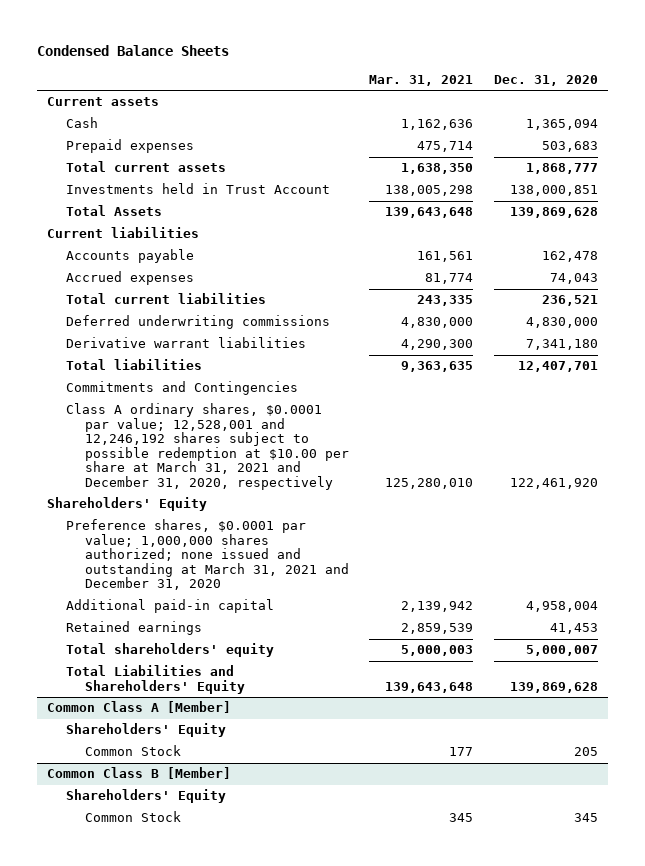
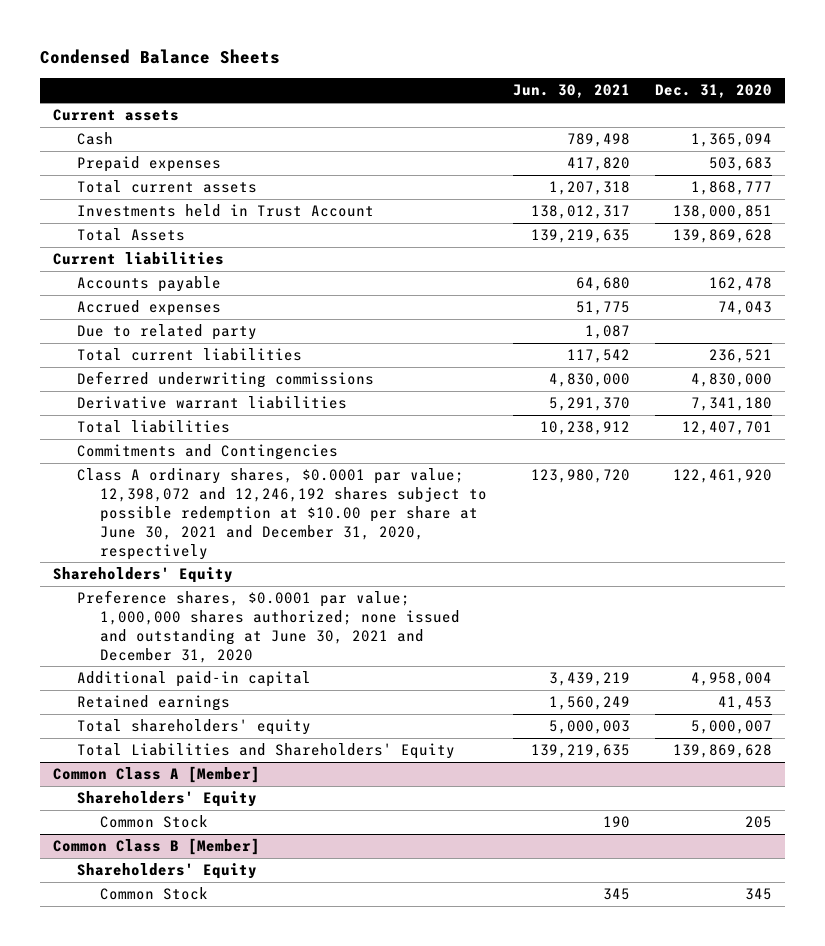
- | Mar. 31, 2021 | Dec. 31, 2020
+ | Jun. 30, 2021 | Dec. 31, 2020
+ Due to related party | 1,087 |
- Class A ordinary shares, $0.0001 par value; 12,528,001 and 12,246,192 shares subject to possible redemption at $10.00 per share at March 31, 2021 and December 31, 2020, respectively | 125,280,010 | 122,461,920
+ Class A ordinary shares, $0.0001 par value; 12,398,072 and 12,246,192 shares subject to possible redemption at $10.00 per share at June 30, 2021 and December 31, 2020, respectively | 123,980,720 | 122,461,920
- Preference shares, $0.0001 par value; 1,000,000 shares authorized; none issued and outstanding at March 31, 2021 and December 31, 2020
+ Preference shares, $0.0001 par value; 1,000,000 shares authorized; none issued and outstanding at June 30, 2021 and December 31, 2020

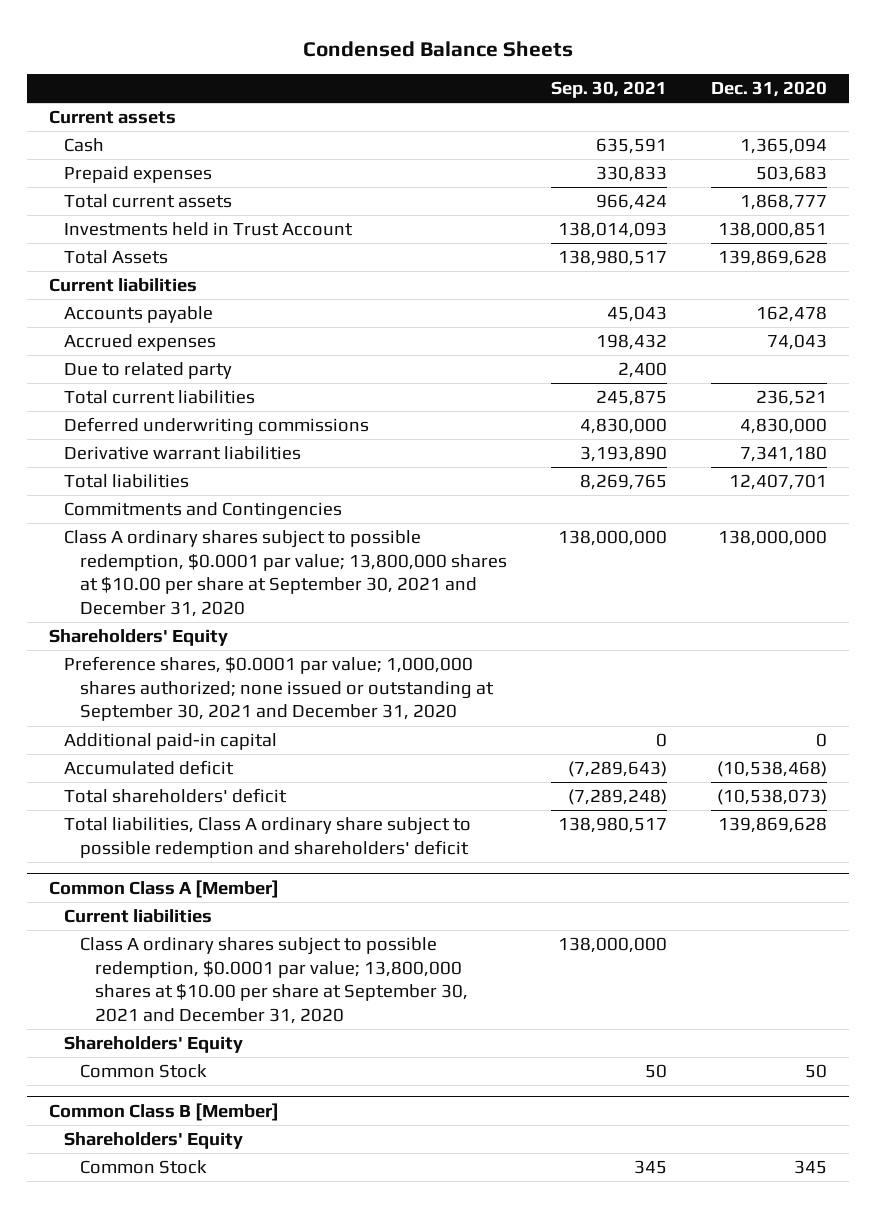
- | Jun. 30, 2021 | Dec. 31, 2020
+ | Sep. 30, 2021 | Dec. 31, 2020
- Class A ordinary shares, $0.0001 par value; 12,398,072 and 12,246,192 shares subject to possible redemption at $10.00 per share at June 30, 2021 and December 31, 2020, respectively | 123,980,720 | 122,461,920
+ Class A ordinary shares subject to possible redemption, $0.0001 par value; 13,800,000 shares at $10.00 per share at September 30, 2021 and December 31, 2020 | 138,000,000 | 138,000,000
- Preference shares, $0.0001 par value; 1,000,000 shares authorized; none issued and outstanding at June 30, 2021 and December 31, 2020
- Additional paid-in capital | 3,439,219 | 4,958,004
- Retained earnings | 1,560,249 | 41,453
- Total shareholders' equity | 5,000,003 | 5,000,007
- Total Liabilities and Shareholders' Equity | 139,219,635 | 139,869,628
+ Preference shares, $0.0001 par value; 1,000,000 shares authorized; none issued or outstanding at September 30, 2021 and December 31, 2020
+ Additional paid-in capital | 0 | 0
+ Accumulated deficit | (7,289,643) | (10,538,468)
+ Total shareholders' deficit | (7,289,248) | (10,538,073)
+ Total liabilities, Class A ordinary share subject to possible redemption and shareholders' deficit | 138,980,517 | 139,869,628
@ Common Class A [Member]
+ Current liabilities
+ Class A ordinary shares subject to possible redemption, $0.0001 par value; 13,800,000 shares at $10.00 per share at September 30, 2021 and December 31, 2020 | 138,000,000 |
- Common Stock | 190 | 205
+ Common Stock | 50 | 50

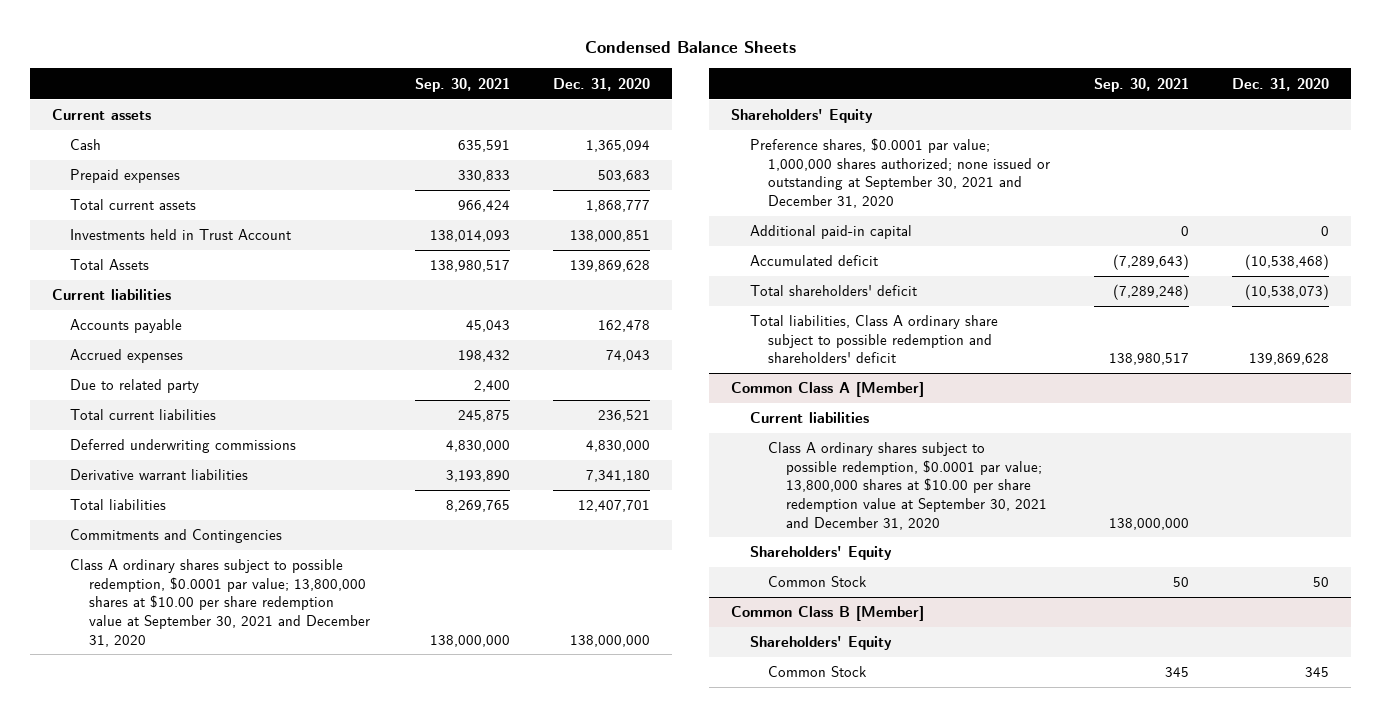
- Class A ordinary shares subject to possible redemption, $0.0001 par value; 13,800,000 shares at $10.00 per share at September 30, 2021 and December 31, 2020 | 138,000,000 | 138,000,000
+ Class A ordinary shares subject to possible redemption, $0.0001 par value; 13,800,000 shares at $10.00 per share redemption value at September 30, 2021 and December 31, 2020 | 138,000,000 | 138,000,000
@ Common Class A [Member]
- Class A ordinary shares subject to possible redemption, $0.0001 par value; 13,800,000 shares at $10.00 per share at September 30, 2021 and December 31, 2020 | 138,000,000 |
+ Class A ordinary shares subject to possible redemption, $0.0001 par value; 13,800,000 shares at $10.00 per share redemption value at September 30, 2021 and December 31, 2020 | 138,000,000 |

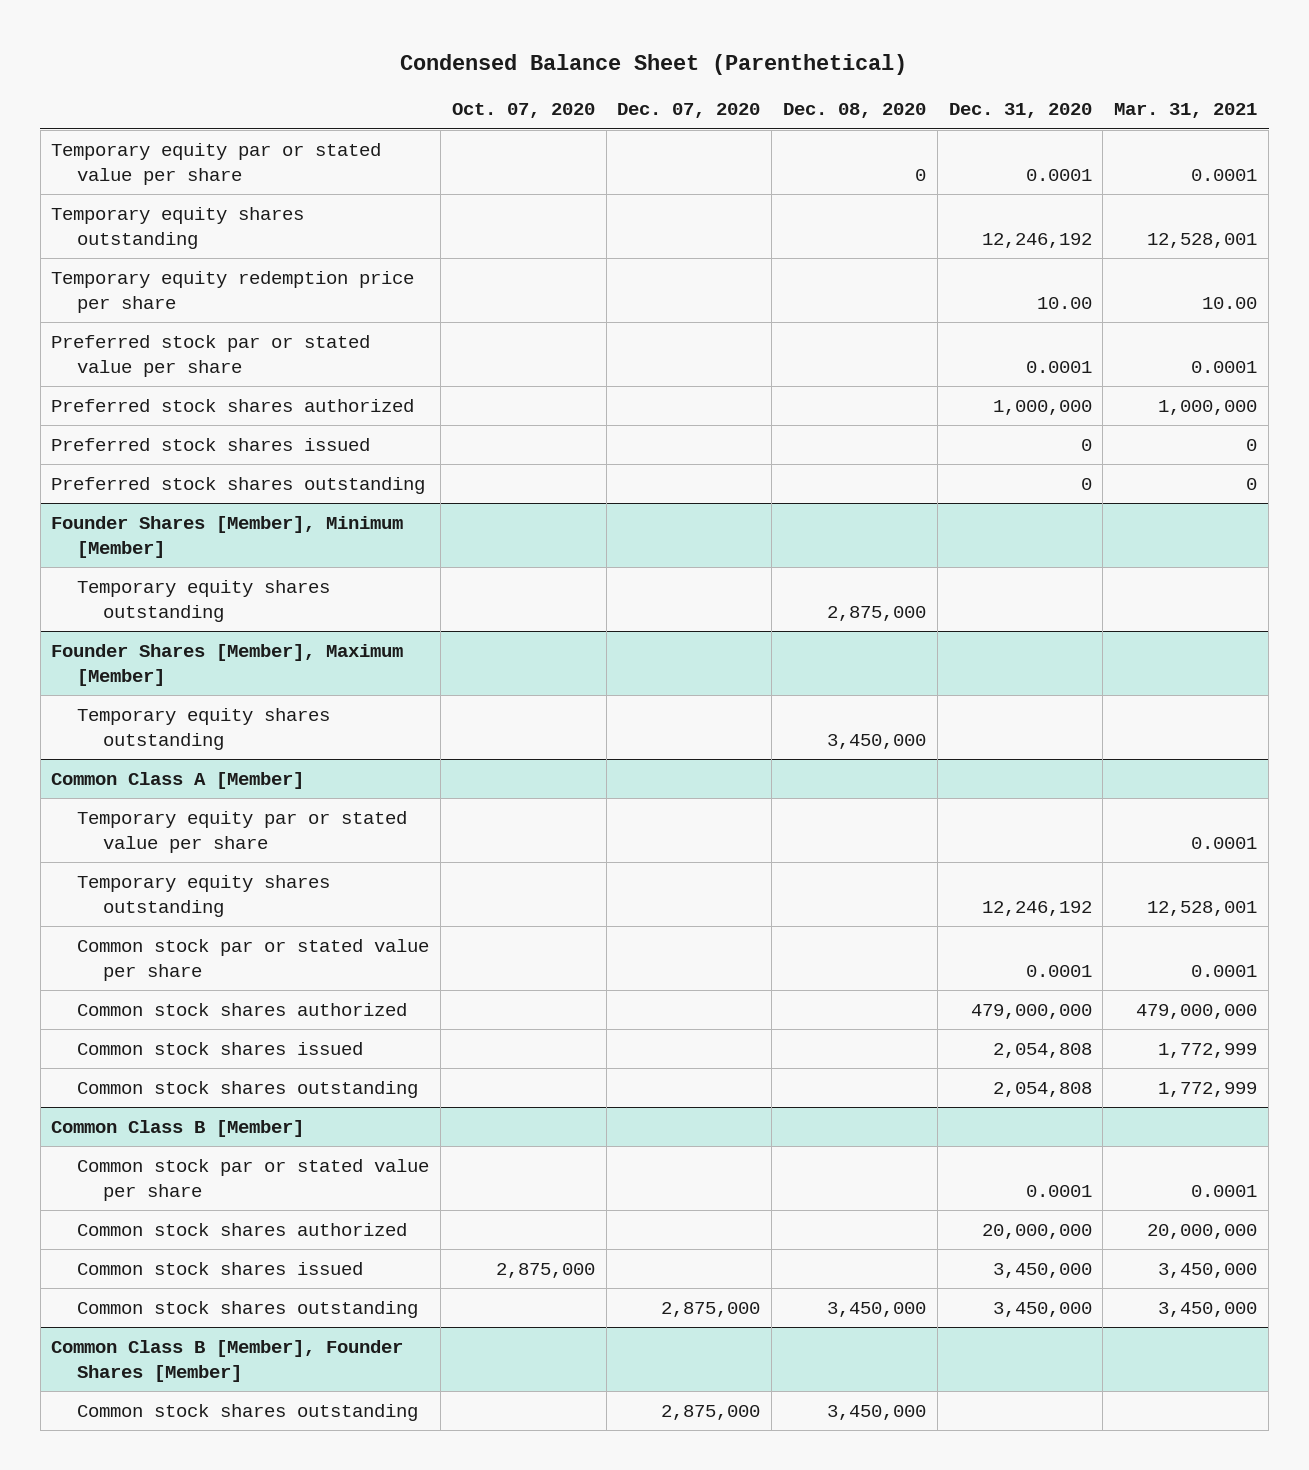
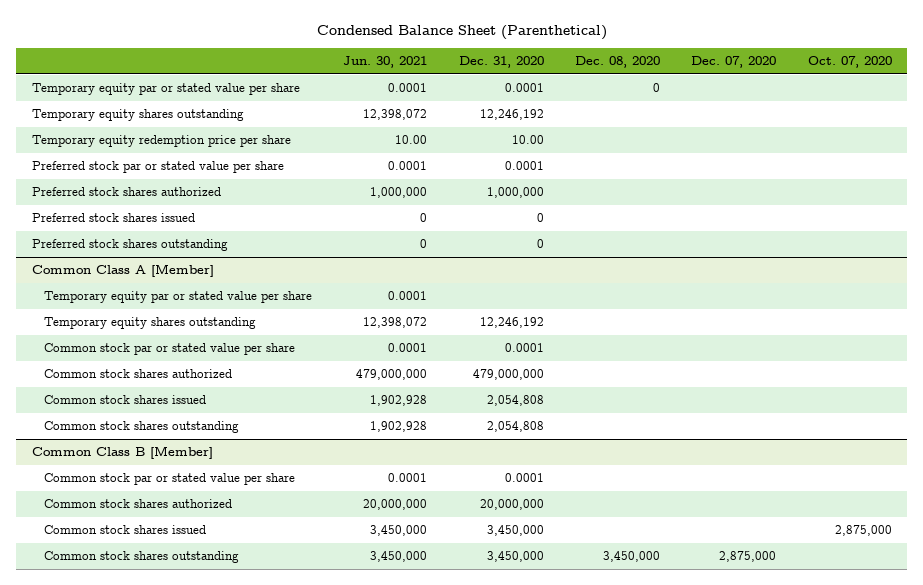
- | Oct. 07, 2020 | Dec. 07, 2020 | Dec. 08, 2020 | Dec. 31, 2020 | Mar. 31, 2021
+ | Jun. 30, 2021 | Dec. 31, 2020 | Dec. 08, 2020 | Dec. 07, 2020 | Oct. 07, 2020
- Founder Shares [Member], Minimum [Member]
- Temporary equity shares outstanding | | | 2,875,000 | |
- Founder Shares [Member], Maximum [Member]
- Temporary equity shares outstanding | | | 3,450,000 | |
- Common Class B [Member], Founder Shares [Member]
- Common stock shares outstanding | | 2,875,000 | 3,450,000 | |

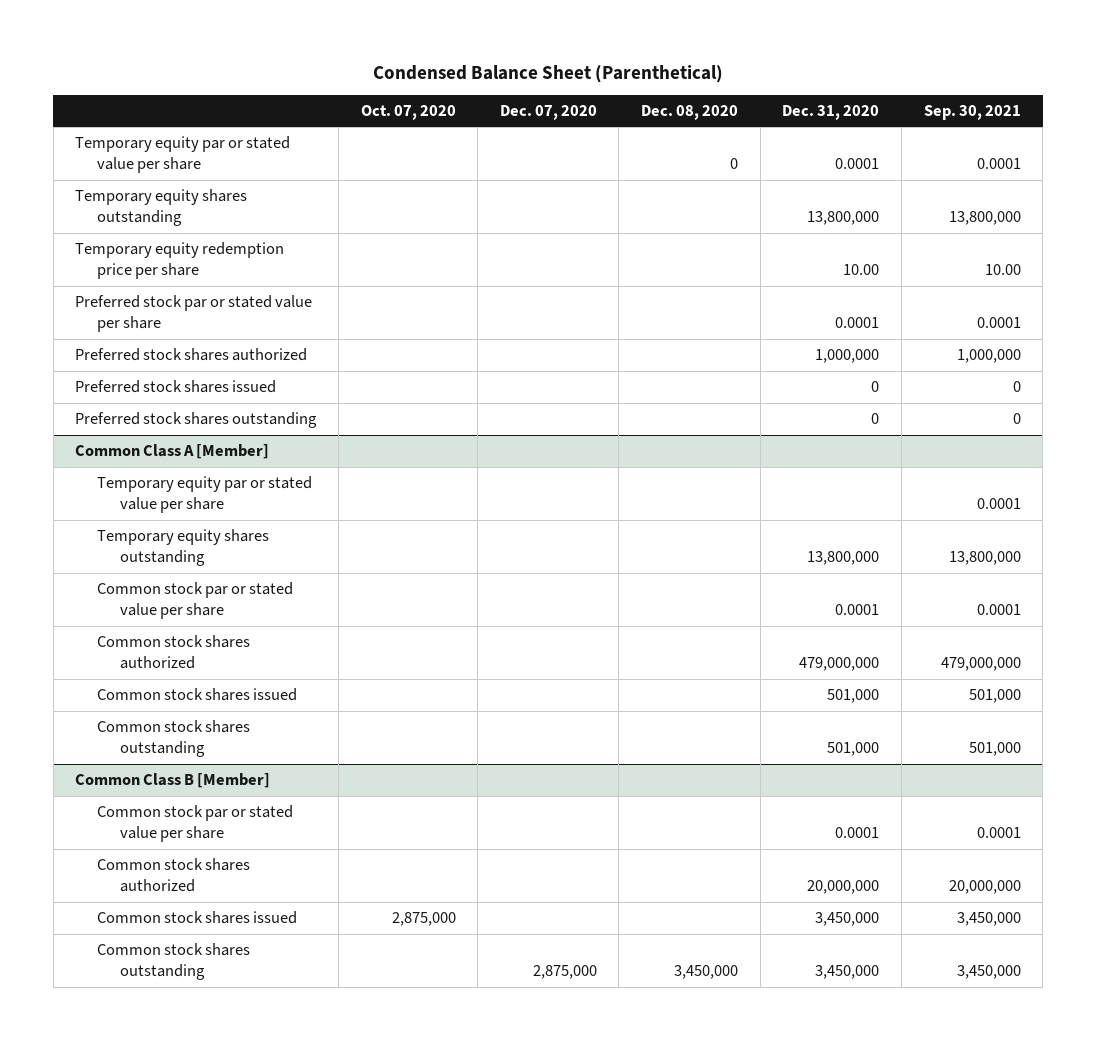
- | Jun. 30, 2021 | Dec. 31, 2020 | Dec. 08, 2020 | Dec. 07, 2020 | Oct. 07, 2020
+ | Oct. 07, 2020 | Dec. 07, 2020 | Dec. 08, 2020 | Dec. 31, 2020 | Sep. 30, 2021
- Temporary equity shares outstanding | 12,398,072 | 12,246,192 | | |
+ Temporary equity shares outstanding | | | | 13,800,000 | 13,800,000
@ Common Class A [Member]
- Temporary equity shares outstanding | 12,398,072 | 12,246,192 | | |
+ Temporary equity shares outstanding | | | | 13,800,000 | 13,800,000
- Common stock shares issued | 1,902,928 | 2,054,808 | | |
- Common stock shares outstanding | 1,902,928 | 2,054,808 | | |
+ Common stock shares issued | | | | 501,000 | 501,000
+ Common stock shares outstanding | | | | 501,000 | 501,000

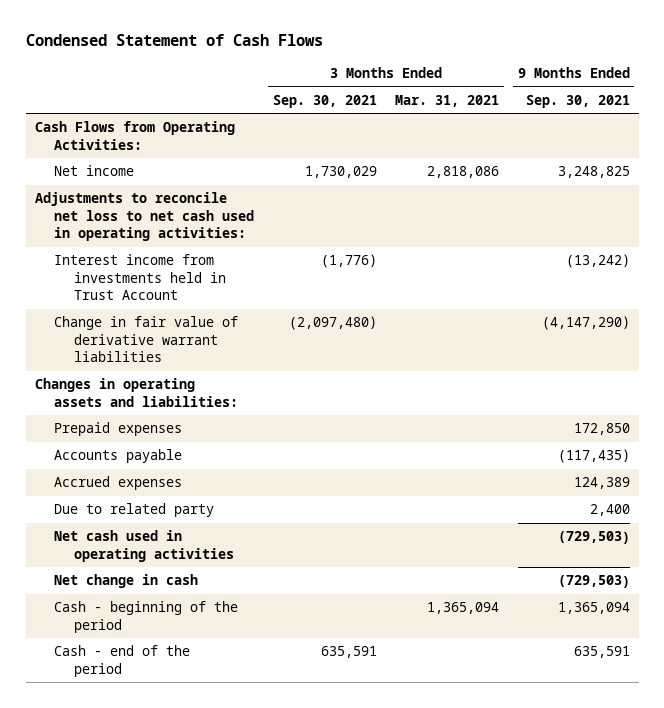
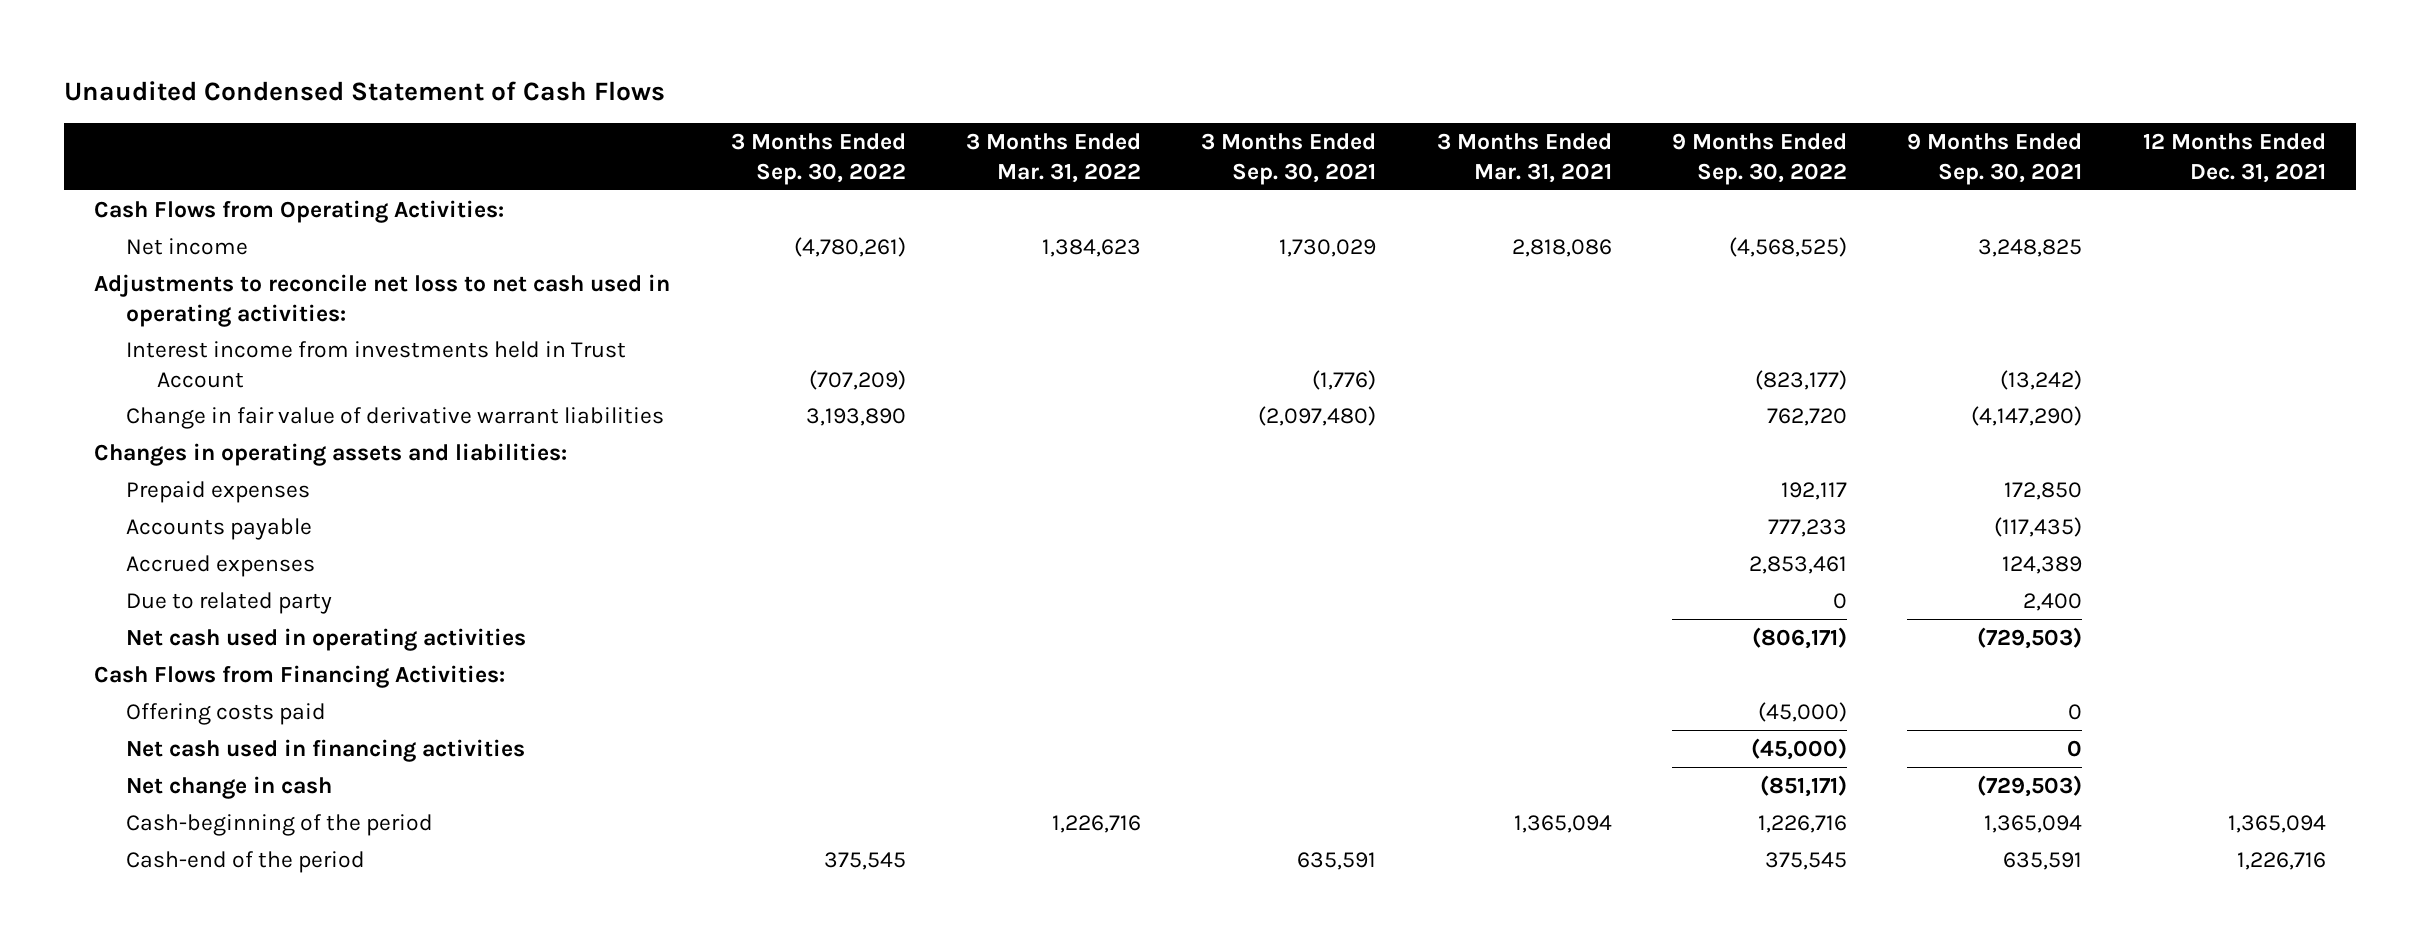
- Condensed Statement of Cash Flows
+ Unaudited Condensed Statement of Cash Flows
- | 3 Months Ended Sep. 30, 2021 | 3 Months Ended Mar. 31, 2021 | 9 Months Ended Sep. 30, 2021
+ | 3 Months Ended Sep. 30, 2022 | 3 Months Ended Mar. 31, 2022 | 3 Months Ended Sep. 30, 2021 | 3 Months Ended Mar. 31, 2021 | 9 Months Ended Sep. 30, 2022 | 9 Months Ended Sep. 30, 2021 | 12 Months Ended Dec. 31, 2021
+ Cash Flows from Financing Activities:
+ Offering costs paid | | | | | (45,000) | 0 |
+ Net cash used in financing activities | | | | | (45,000) | 0 |
- Cash - beginning of the period | | 1,365,094 | 1,365,094
- Cash - end of the period | 635,591 | | 635,591
+ Cash-beginning of the period | | 1,226,716 | | 1,365,094 | 1,226,716 | 1,365,094 | 1,365,094
+ Cash-end of the period | 375,545 | | 635,591 | | 375,545 | 635,591 | 1,226,716

